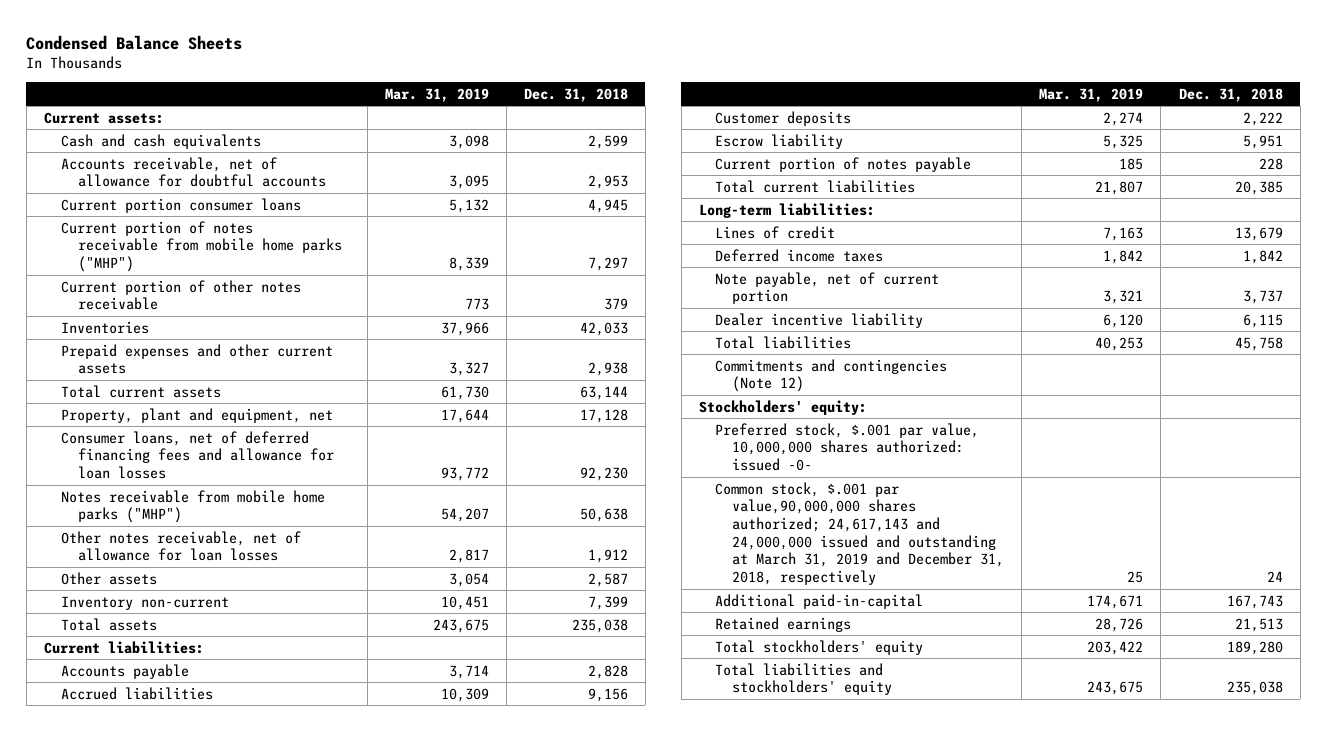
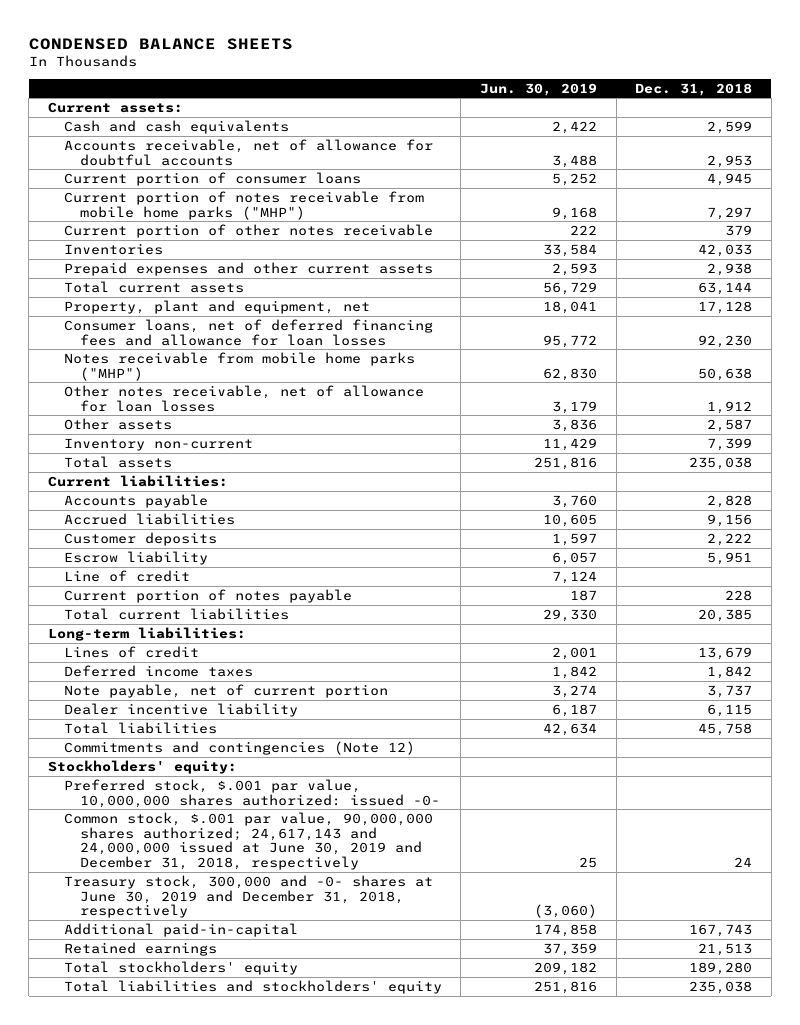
- Condensed Balance Sheets
+ CONDENSED BALANCE SHEETS
- | Mar. 31, 2019 | Dec. 31, 2018
+ | Jun. 30, 2019 | Dec. 31, 2018
- Current portion consumer loans | 5,132 | 4,945
+ Current portion of consumer loans | 5,252 | 4,945
+ Line of credit | 7,124 |
- Common stock, $.001 par value,90,000,000 shares authorized; 24,617,143 and 24,000,000 issued and outstanding at March 31, 2019 and December 31, 2018, respectively | 25 | 24
+ Common stock, $.001 par value, 90,000,000 shares authorized; 24,617,143 and 24,000,000 issued at June 30, 2019 and December 31, 2018, respectively | 25 | 24
+ Treasury stock, 300,000 and -0- shares at June 30, 2019 and December 31, 2018, respectively | (3,060) |

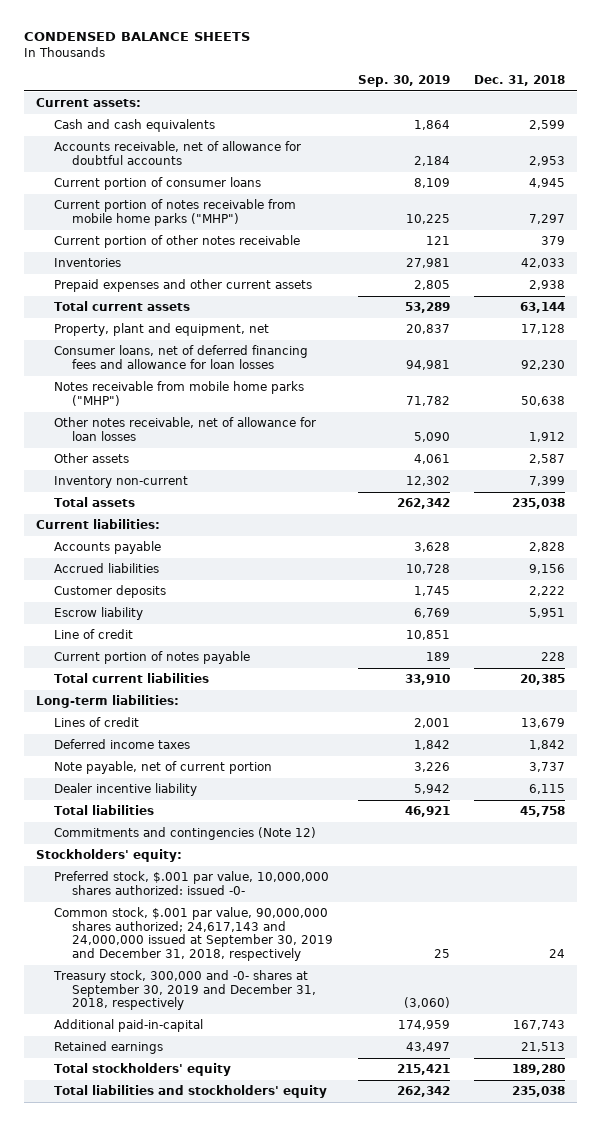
- | Jun. 30, 2019 | Dec. 31, 2018
+ | Sep. 30, 2019 | Dec. 31, 2018
- Common stock, $.001 par value, 90,000,000 shares authorized; 24,617,143 and 24,000,000 issued at June 30, 2019 and December 31, 2018, respectively | 25 | 24
- Treasury stock, 300,000 and -0- shares at June 30, 2019 and December 31, 2018, respectively | (3,060) |
+ Common stock, $.001 par value, 90,000,000 shares authorized; 24,617,143 and 24,000,000 issued at September 30, 2019 and December 31, 2018, respectively | 25 | 24
+ Treasury stock, 300,000 and -0- shares at September 30, 2019 and December 31, 2018, respectively | (3,060) |

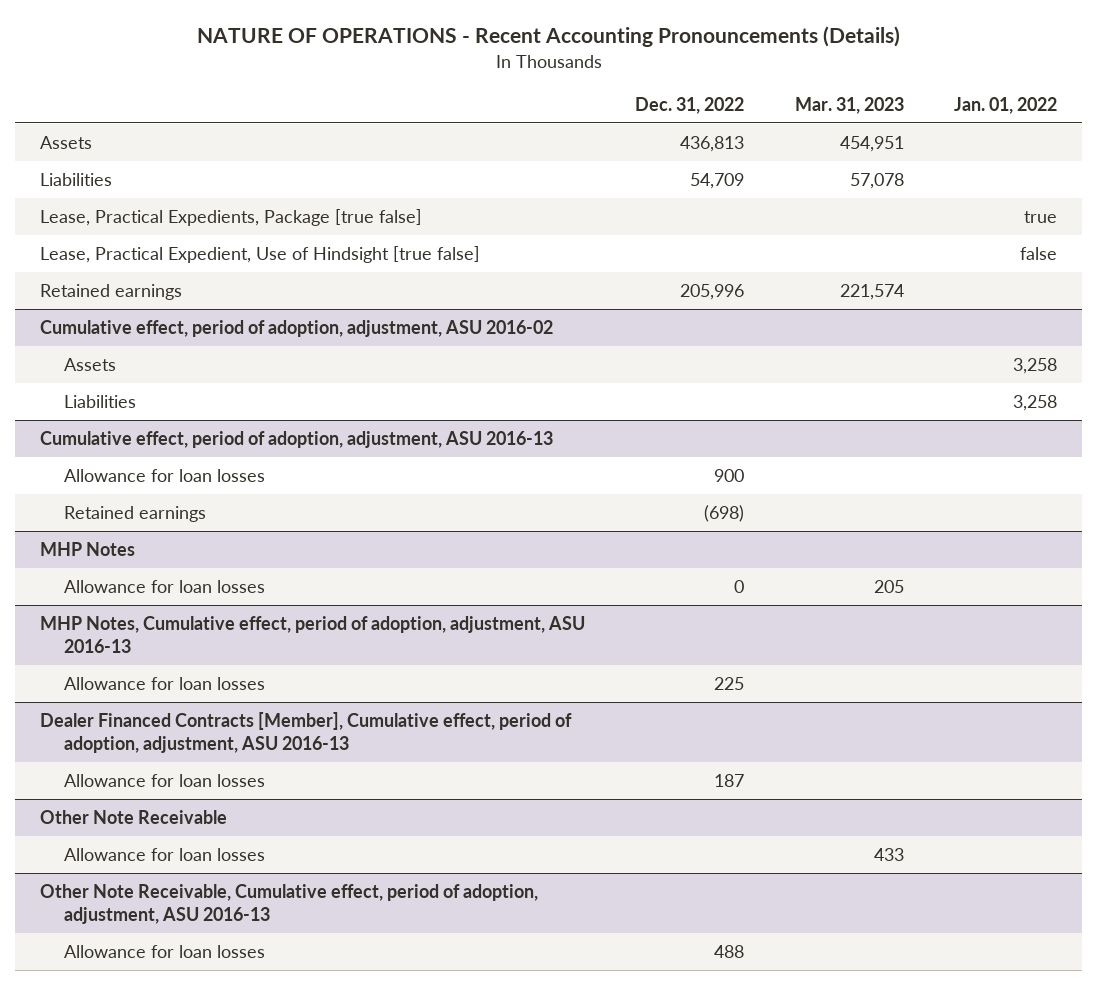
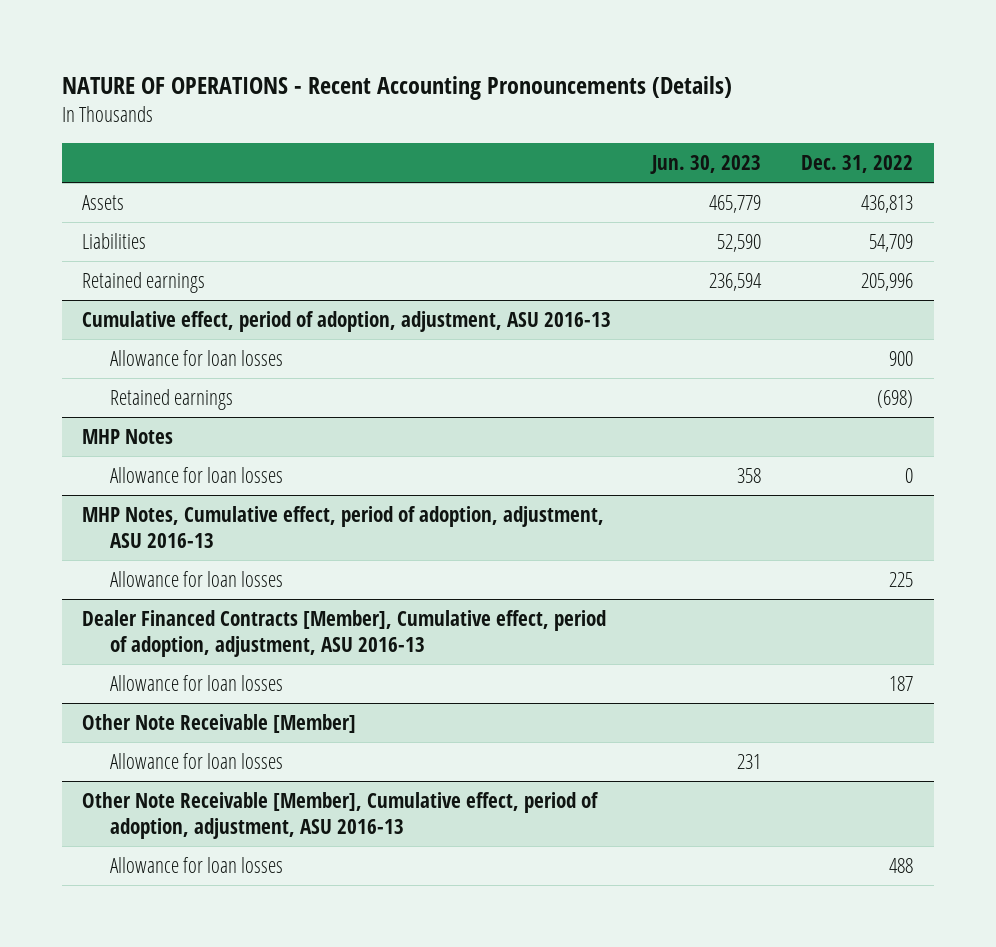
- | Dec. 31, 2022 | Mar. 31, 2023 | Jan. 01, 2022
+ | Jun. 30, 2023 | Dec. 31, 2022
- Lease, Practical Expedients, Package [true false] | | | true
- Lease, Practical Expedient, Use of Hindsight [true false] | | | false
- Cumulative effect, period of adoption, adjustment, ASU 2016-02
- Assets | | | 3,258
- Liabilities | | | 3,258
- Other Note Receivable
+ Other Note Receivable [Member]
- Other Note Receivable, Cumulative effect, period of adoption, adjustment, ASU 2016-13
+ Other Note Receivable [Member], Cumulative effect, period of adoption, adjustment, ASU 2016-13

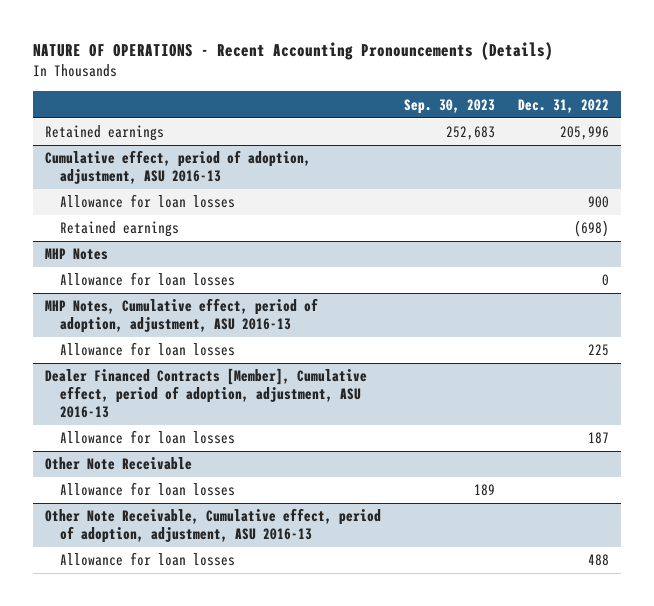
- | Jun. 30, 2023 | Dec. 31, 2022
+ | Sep. 30, 2023 | Dec. 31, 2022
- Assets | 465,779 | 436,813
- Liabilities | 52,590 | 54,709
- Other Note Receivable [Member]
+ Other Note Receivable
- Other Note Receivable [Member], Cumulative effect, period of adoption, adjustment, ASU 2016-13
+ Other Note Receivable, Cumulative effect, period of adoption, adjustment, ASU 2016-13

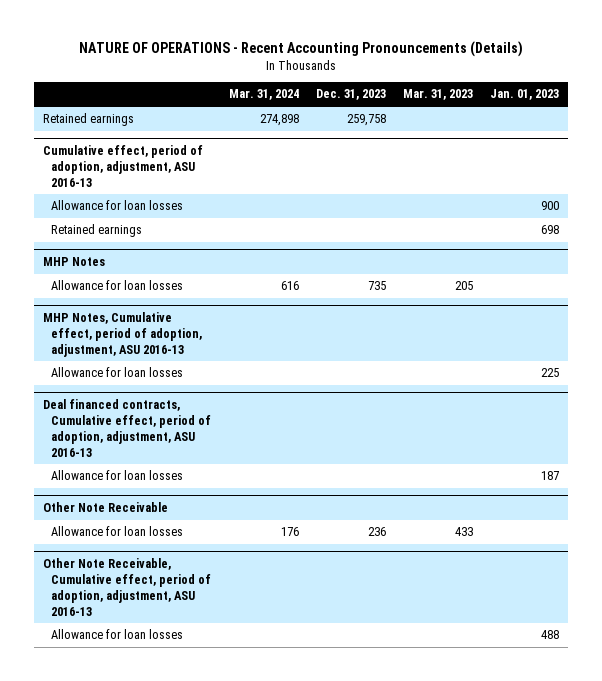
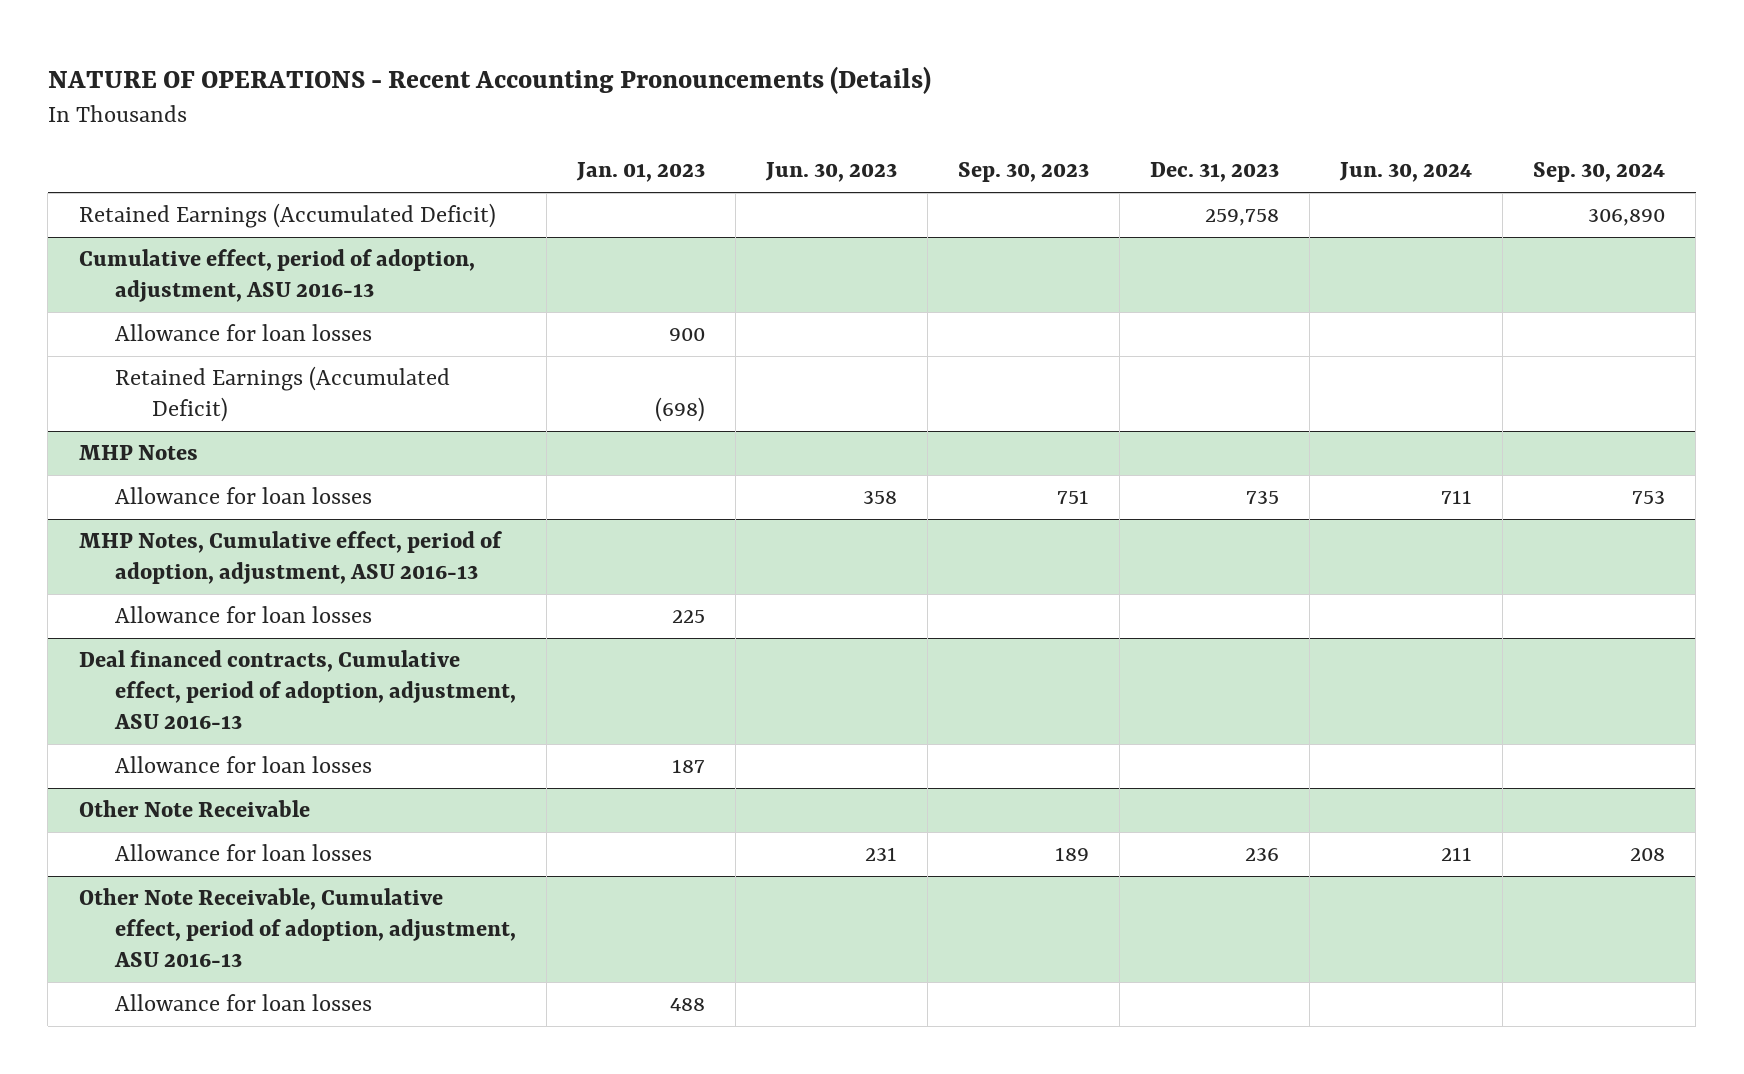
- | Mar. 31, 2024 | Dec. 31, 2023 | Mar. 31, 2023 | Jan. 01, 2023
+ | Jan. 01, 2023 | Jun. 30, 2023 | Sep. 30, 2023 | Dec. 31, 2023 | Jun. 30, 2024 | Sep. 30, 2024
- Retained earnings | 274,898 | 259,758 | |
+ Retained Earnings (Accumulated Deficit) | | | | 259,758 | | 306,890
@ Cumulative effect, period of adoption, adjustment, ASU 2016-13
- Retained earnings | | | | 698
+ Retained Earnings (Accumulated Deficit) | (698) | | | | |

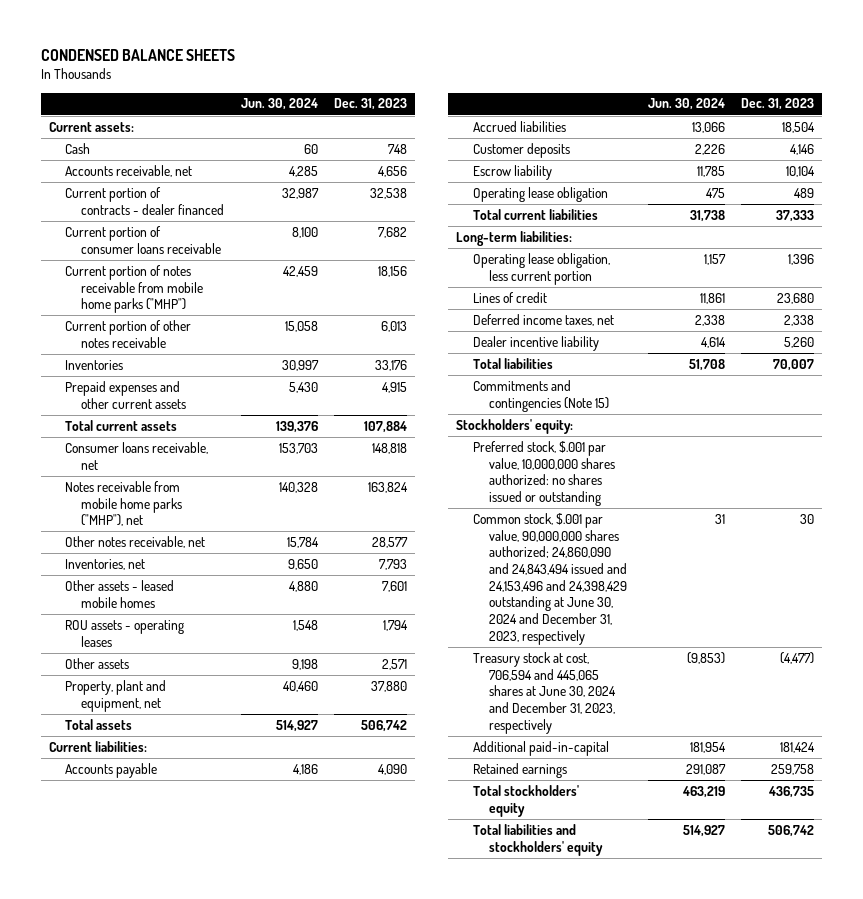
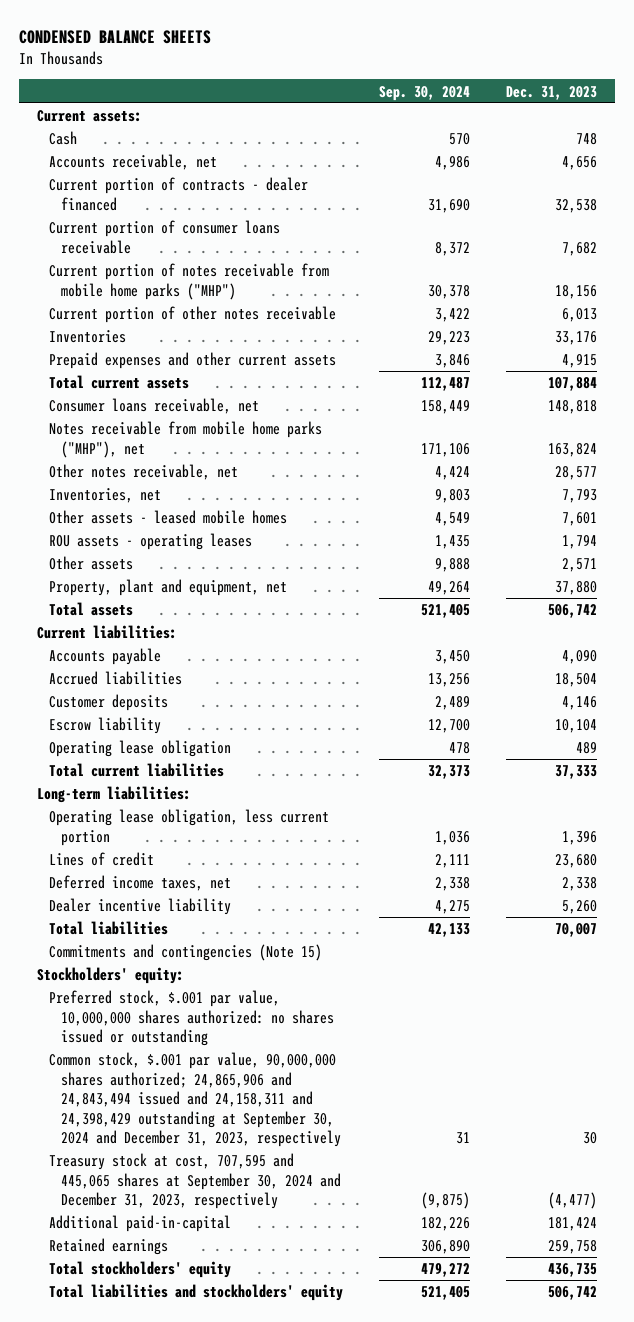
- | Jun. 30, 2024 | Dec. 31, 2023
+ | Sep. 30, 2024 | Dec. 31, 2023
- Common stock, $.001 par value, 90,000,000 shares authorized; 24,860,090 and 24,843,494 issued and 24,153,496 and 24,398,429 outstanding at June 30, 2024 and December 31, 2023, respectively | 31 | 30
- Treasury stock at cost, 706,594 and 445,065 shares at June 30, 2024 and December 31, 2023, respectively | (9,853) | (4,477)
+ Common stock, $.001 par value, 90,000,000 shares authorized; 24,865,906 and 24,843,494 issued and 24,158,311 and 24,398,429 outstanding at September 30, 2024 and December 31, 2023, respectively | 31 | 30
+ Treasury stock at cost, 707,595 and 445,065 shares at September 30, 2024 and December 31, 2023, respectively | (9,875) | (4,477)

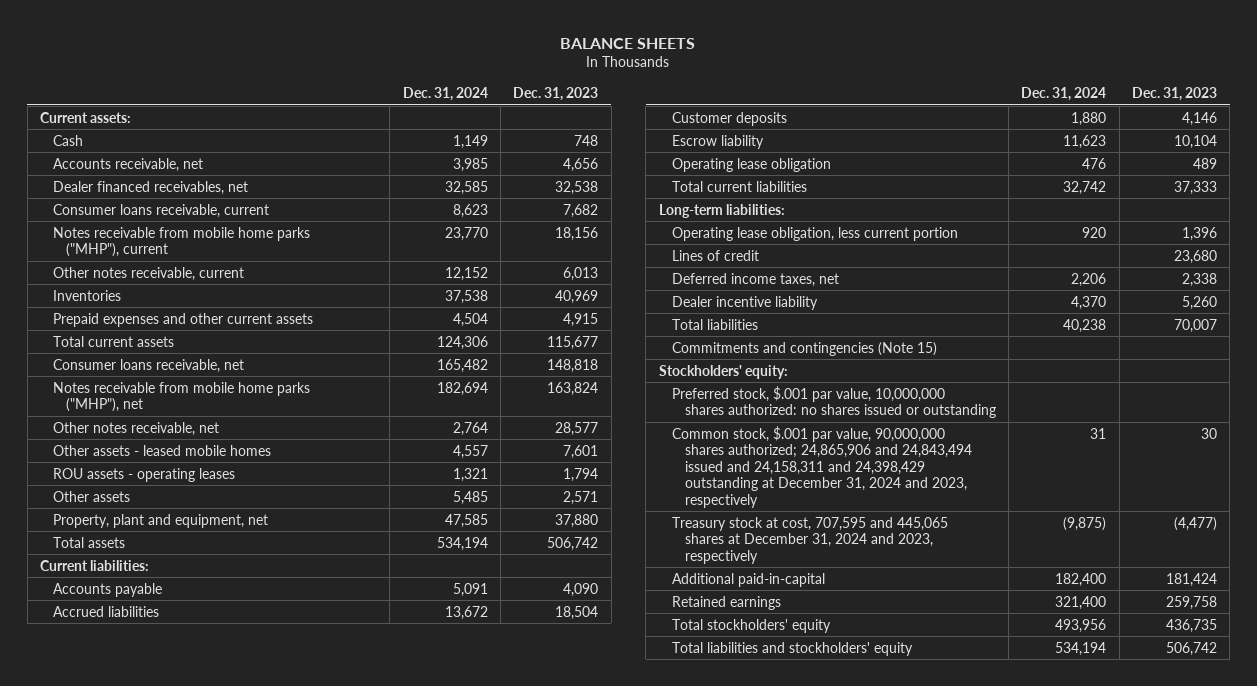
- CONDENSED BALANCE SHEETS
+ BALANCE SHEETS
- | Sep. 30, 2024 | Dec. 31, 2023
+ | Dec. 31, 2024 | Dec. 31, 2023
- Current portion of contracts - dealer financed | 31,690 | 32,538
- Current portion of consumer loans receivable | 8,372 | 7,682
- Current portion of notes receivable from mobile home parks ("MHP") | 30,378 | 18,156
- Current portion of other notes receivable | 3,422 | 6,013
- Inventories | 29,223 | 33,176
+ Dealer financed receivables, net | 32,585 | 32,538
+ Consumer loans receivable, current | 8,623 | 7,682
+ Notes receivable from mobile home parks ("MHP"), current | 23,770 | 18,156
+ Other notes receivable, current | 12,152 | 6,013
+ Inventories | 37,538 | 40,969
- Total current assets | 112,487 | 107,884
+ Total current assets | 124,306 | 115,677
- Inventories, net | 9,803 | 7,793
- Common stock, $.001 par value, 90,000,000 shares authorized; 24,865,906 and 24,843,494 issued and 24,158,311 and 24,398,429 outstanding at September 30, 2024 and December 31, 2023, respectively | 31 | 30
- Treasury stock at cost, 707,595 and 445,065 shares at September 30, 2024 and December 31, 2023, respectively | (9,875) | (4,477)
+ Common stock, $.001 par value, 90,000,000 shares authorized; 24,865,906 and 24,843,494 issued and 24,158,311 and 24,398,429 outstanding at December 31, 2024 and 2023, respectively | 31 | 30
+ Treasury stock at cost, 707,595 and 445,065 shares at December 31, 2024 and 2023, respectively | (9,875) | (4,477)

